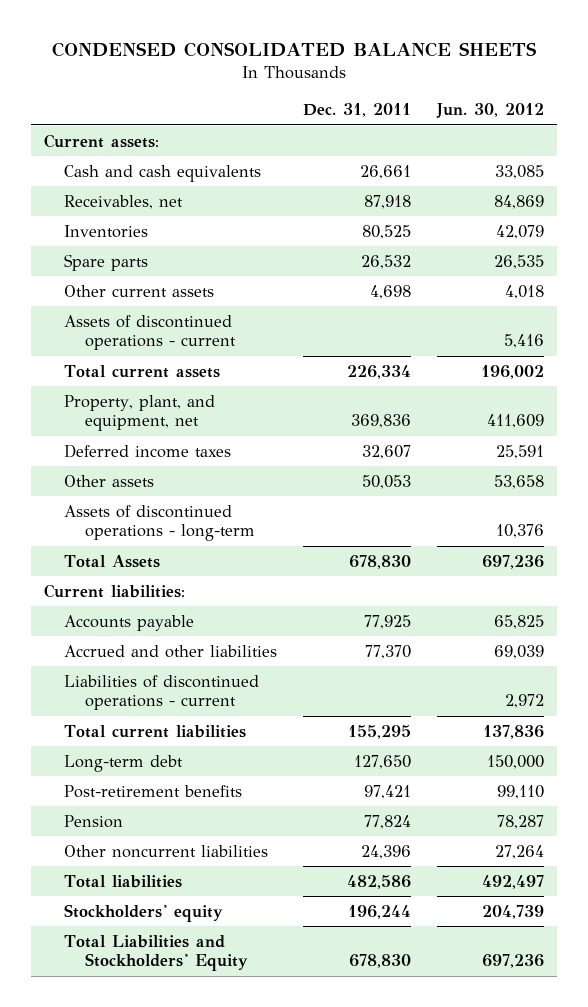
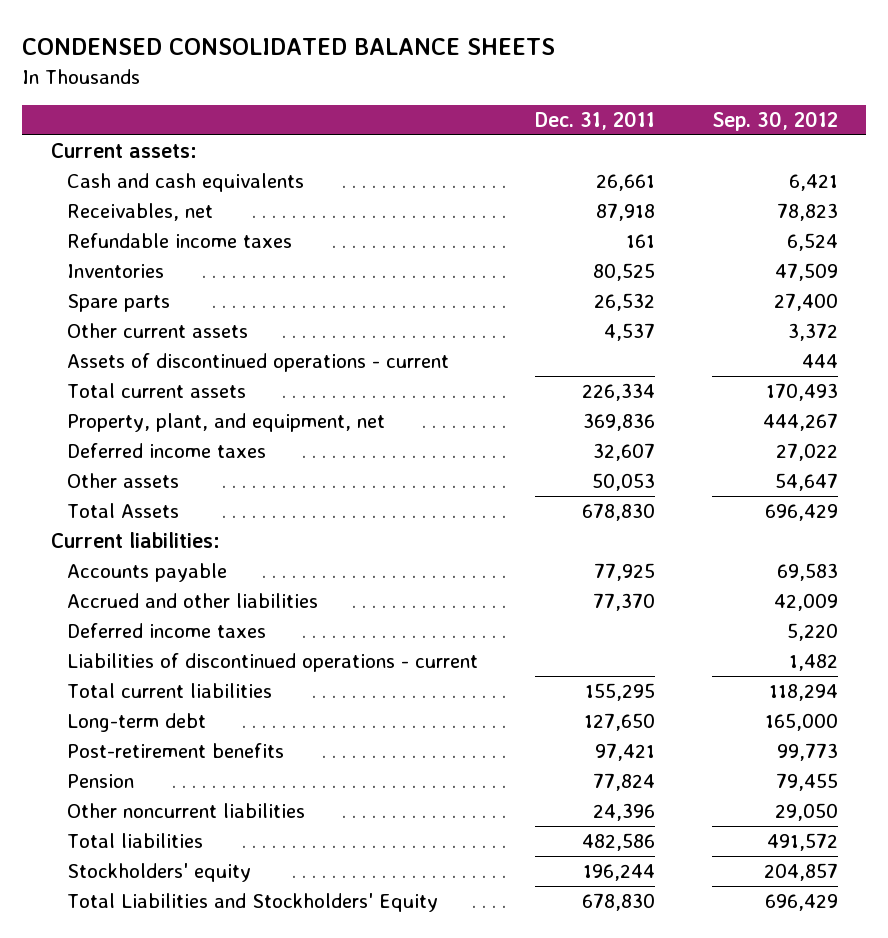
- | Dec. 31, 2011 | Jun. 30, 2012
+ | Dec. 31, 2011 | Sep. 30, 2012
+ Refundable income taxes | 161 | 6,524
- Other current assets | 4,698 | 4,018
+ Other current assets | 4,537 | 3,372
- Assets of discontinued operations - long-term | | 10,376
+ Deferred income taxes | | 5,220

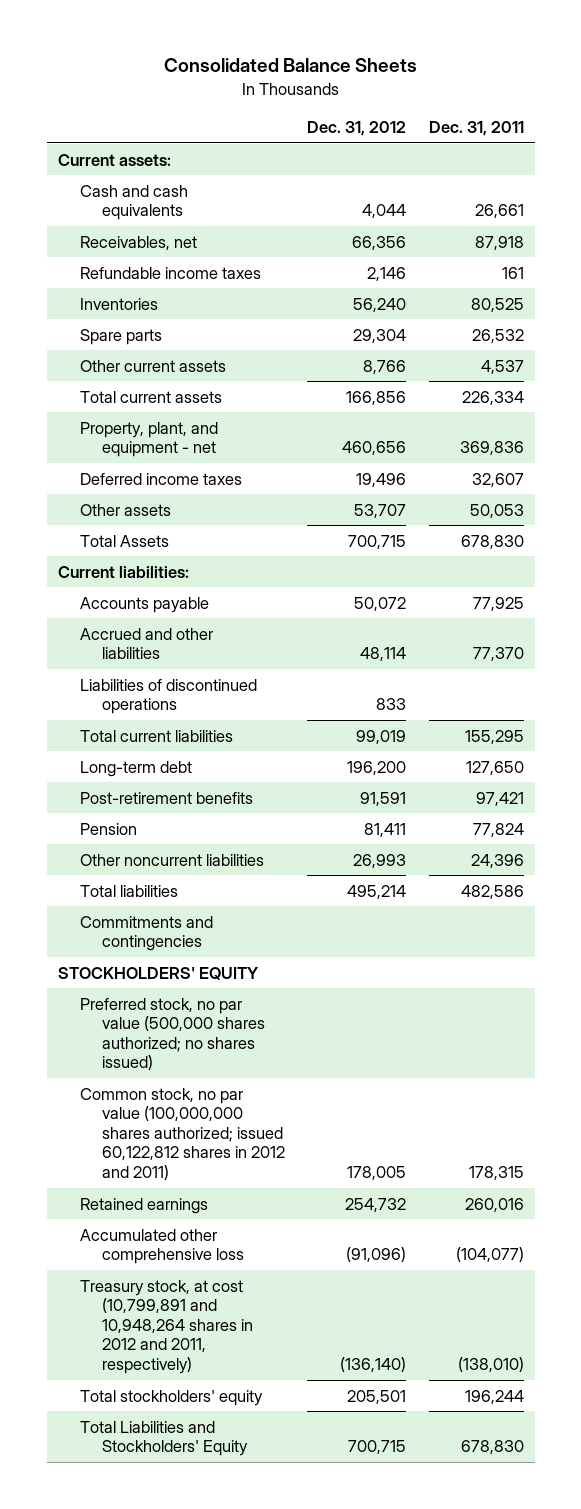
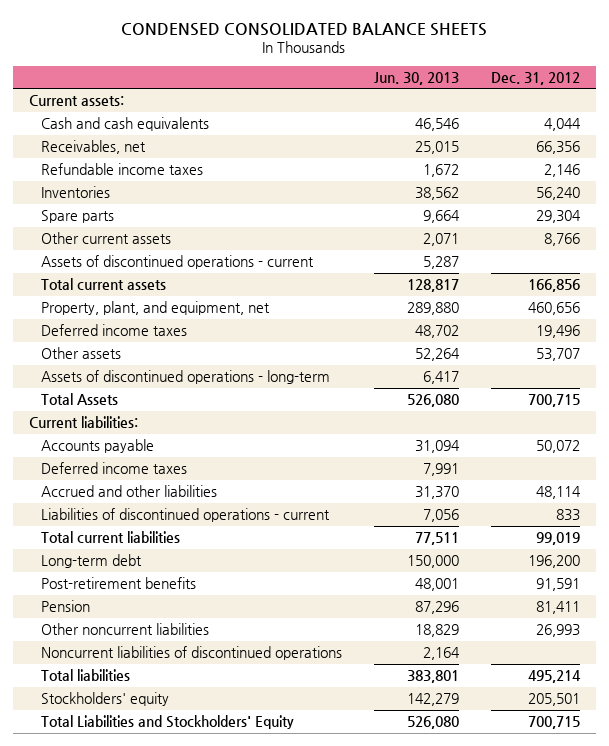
- Consolidated Balance Sheets
+ CONDENSED CONSOLIDATED BALANCE SHEETS
- | Dec. 31, 2012 | Dec. 31, 2011
+ | Jun. 30, 2013 | Dec. 31, 2012
+ Assets of discontinued operations - current | 5,287 |
- Property, plant, and equipment - net | 460,656 | 369,836
+ Property, plant, and equipment, net | 289,880 | 460,656
+ Assets of discontinued operations - long-term | 6,417 |
+ Deferred income taxes | 7,991 |
- Liabilities of discontinued operations | 833 |
+ Liabilities of discontinued operations - current | 7,056 | 833
+ Noncurrent liabilities of discontinued operations | 2,164 |
- Commitments and contingencies
- STOCKHOLDERS' EQUITY
- Preferred stock, no par value (500,000 shares authorized; no shares issued)
- Common stock, no par value (100,000,000 shares authorized; issued 60,122,812 shares in 2012 and 2011) | 178,005 | 178,315
- Retained earnings | 254,732 | 260,016
- Accumulated other comprehensive loss | (91,096) | (104,077)
- Treasury stock, at cost (10,799,891 and 10,948,264 shares in 2012 and 2011, respectively) | (136,140) | (138,010)
- Total stockholders' equity | 205,501 | 196,244
+ Stockholders' equity | 142,279 | 205,501

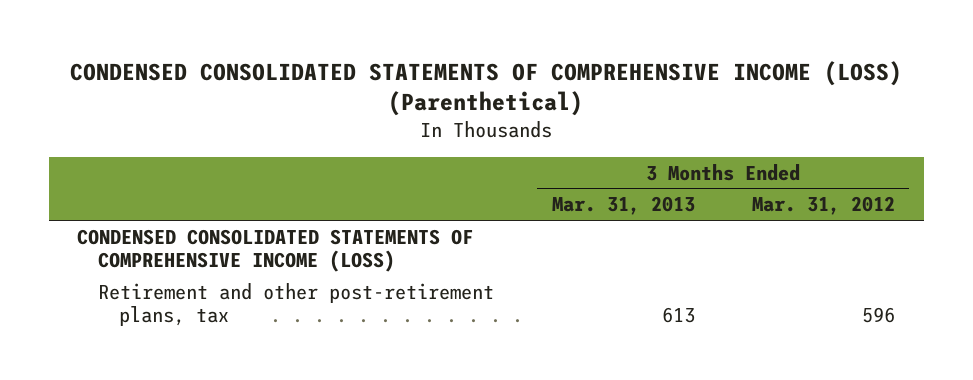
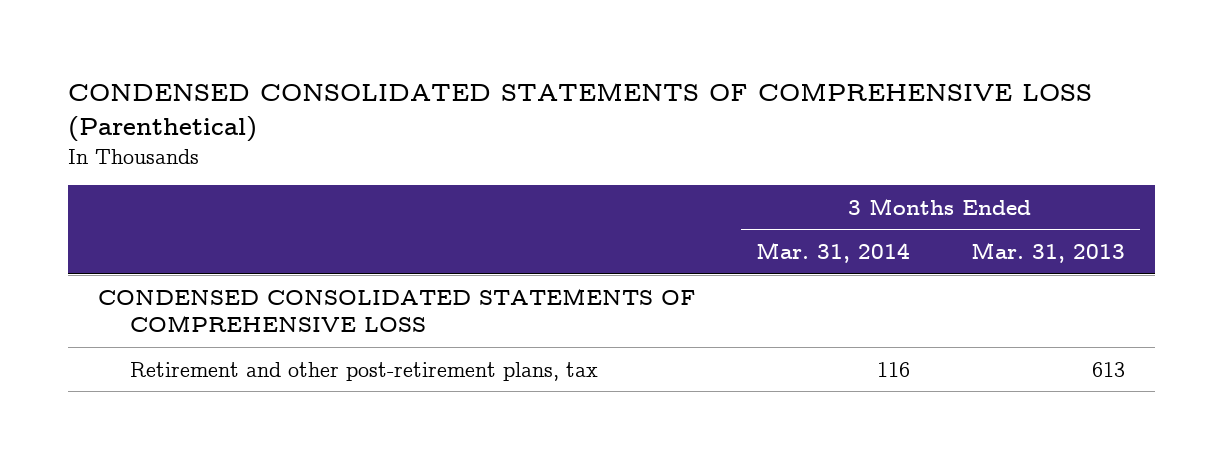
- CONDENSED CONSOLIDATED STATEMENTS OF COMPREHENSIVE INCOME (LOSS) (Parenthetical)
+ CONDENSED CONSOLIDATED STATEMENTS OF COMPREHENSIVE LOSS (Parenthetical)
- | 3 Months Ended Mar. 31, 2013 | 3 Months Ended Mar. 31, 2012
+ | 3 Months Ended Mar. 31, 2014 | 3 Months Ended Mar. 31, 2013
- CONDENSED CONSOLIDATED STATEMENTS OF COMPREHENSIVE INCOME (LOSS)
+ CONDENSED CONSOLIDATED STATEMENTS OF COMPREHENSIVE LOSS

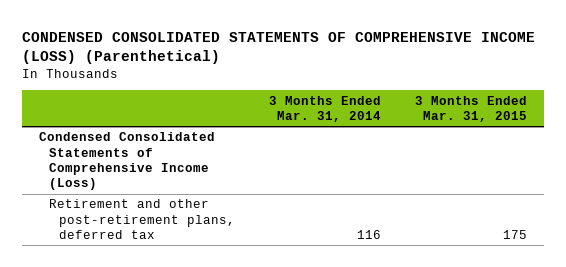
- CONDENSED CONSOLIDATED STATEMENTS OF COMPREHENSIVE LOSS (Parenthetical)
+ CONDENSED CONSOLIDATED STATEMENTS OF COMPREHENSIVE INCOME (LOSS) (Parenthetical)
- | 3 Months Ended Mar. 31, 2014 | 3 Months Ended Mar. 31, 2013
+ | 3 Months Ended Mar. 31, 2014 | 3 Months Ended Mar. 31, 2015
- CONDENSED CONSOLIDATED STATEMENTS OF COMPREHENSIVE LOSS
- Retirement and other post-retirement plans, tax | 116 | 613
+ Condensed Consolidated Statements of Comprehensive Income (Loss)
+ Retirement and other post-retirement plans, deferred tax | 116 | 175

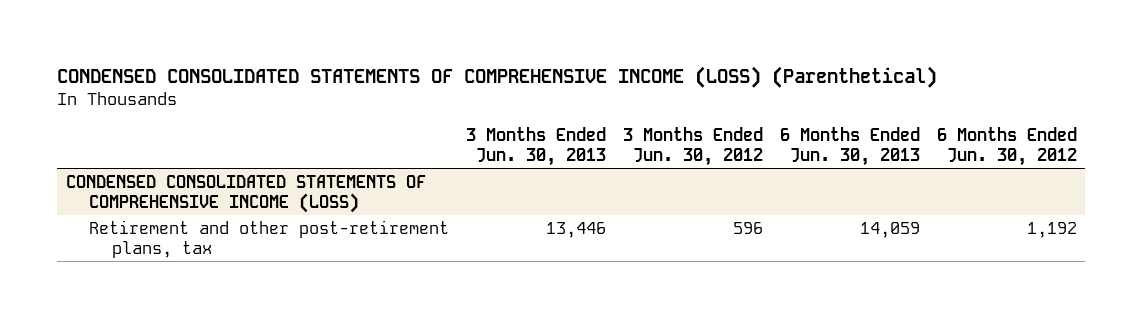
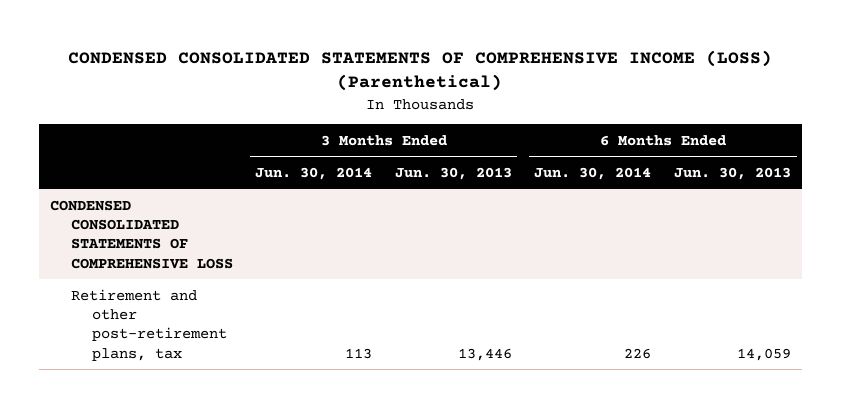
- | 3 Months Ended Jun. 30, 2013 | 3 Months Ended Jun. 30, 2012 | 6 Months Ended Jun. 30, 2013 | 6 Months Ended Jun. 30, 2012
+ | 3 Months Ended Jun. 30, 2014 | 3 Months Ended Jun. 30, 2013 | 6 Months Ended Jun. 30, 2014 | 6 Months Ended Jun. 30, 2013
- CONDENSED CONSOLIDATED STATEMENTS OF COMPREHENSIVE INCOME (LOSS)
+ CONDENSED CONSOLIDATED STATEMENTS OF COMPREHENSIVE LOSS

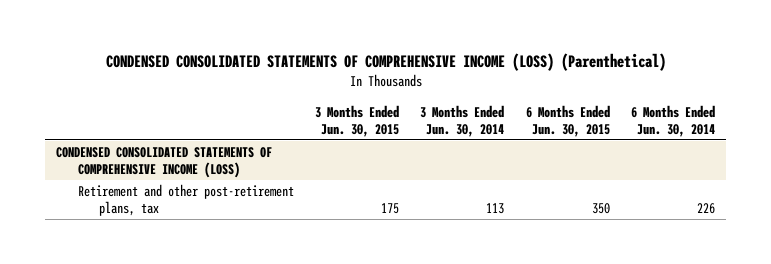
- | 3 Months Ended Jun. 30, 2014 | 3 Months Ended Jun. 30, 2013 | 6 Months Ended Jun. 30, 2014 | 6 Months Ended Jun. 30, 2013
+ | 3 Months Ended Jun. 30, 2015 | 3 Months Ended Jun. 30, 2014 | 6 Months Ended Jun. 30, 2015 | 6 Months Ended Jun. 30, 2014
- CONDENSED CONSOLIDATED STATEMENTS OF COMPREHENSIVE LOSS
+ CONDENSED CONSOLIDATED STATEMENTS OF COMPREHENSIVE INCOME (LOSS)

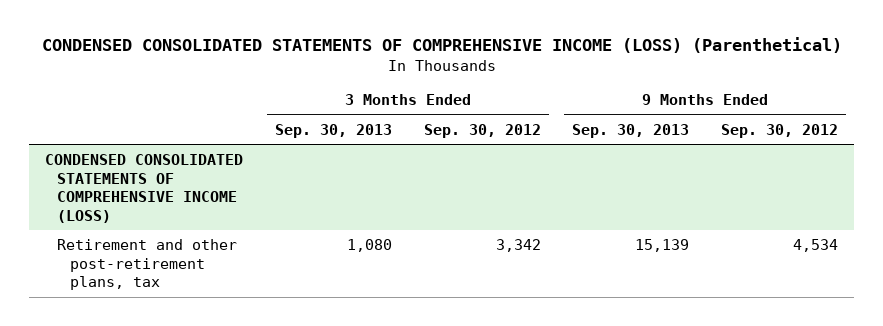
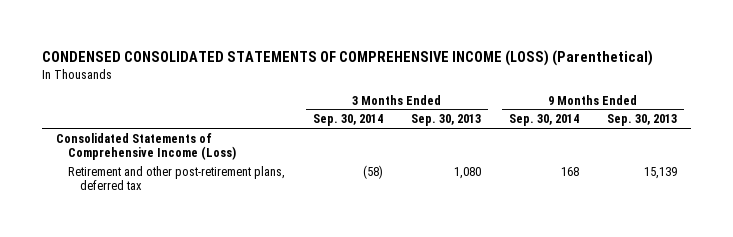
- | 3 Months Ended Sep. 30, 2013 | 3 Months Ended Sep. 30, 2012 | 9 Months Ended Sep. 30, 2013 | 9 Months Ended Sep. 30, 2012
+ | 3 Months Ended Sep. 30, 2014 | 3 Months Ended Sep. 30, 2013 | 9 Months Ended Sep. 30, 2014 | 9 Months Ended Sep. 30, 2013
- CONDENSED CONSOLIDATED STATEMENTS OF COMPREHENSIVE INCOME (LOSS)
- Retirement and other post-retirement plans, tax | 1,080 | 3,342 | 15,139 | 4,534
+ Consolidated Statements of Comprehensive Income (Loss)
+ Retirement and other post-retirement plans, deferred tax | (58) | 1,080 | 168 | 15,139

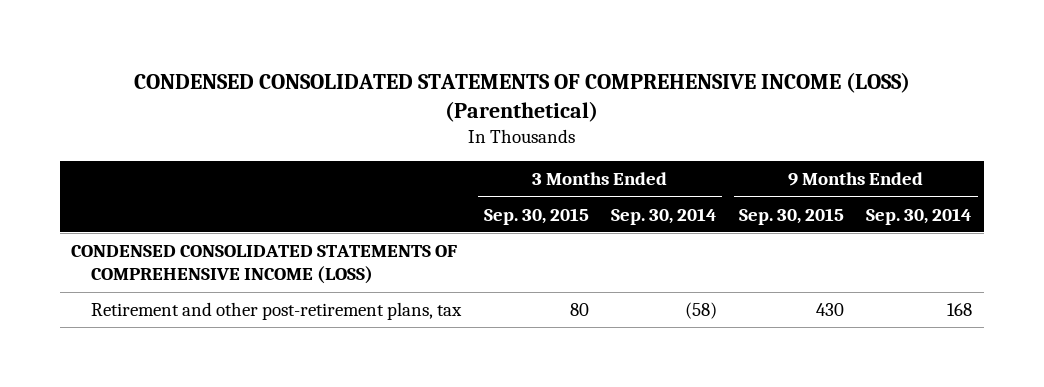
- | 3 Months Ended Sep. 30, 2014 | 3 Months Ended Sep. 30, 2013 | 9 Months Ended Sep. 30, 2014 | 9 Months Ended Sep. 30, 2013
+ | 3 Months Ended Sep. 30, 2015 | 3 Months Ended Sep. 30, 2014 | 9 Months Ended Sep. 30, 2015 | 9 Months Ended Sep. 30, 2014
- Consolidated Statements of Comprehensive Income (Loss)
- Retirement and other post-retirement plans, deferred tax | (58) | 1,080 | 168 | 15,139
+ CONDENSED CONSOLIDATED STATEMENTS OF COMPREHENSIVE INCOME (LOSS)
+ Retirement and other post-retirement plans, tax | 80 | (58) | 430 | 168

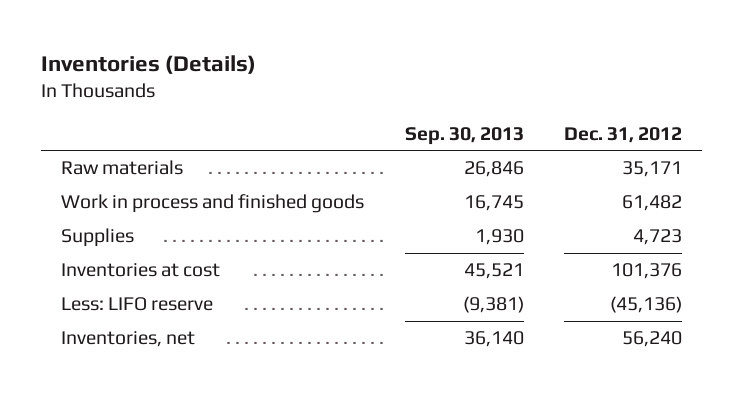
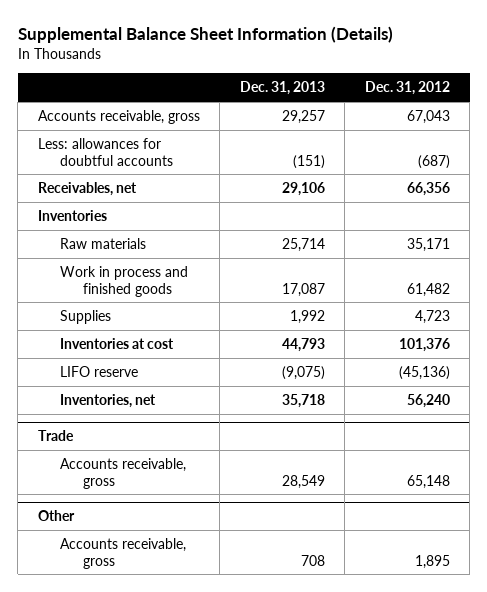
- Inventories (Details)
+ Supplemental Balance Sheet Information (Details)
- | Sep. 30, 2013 | Dec. 31, 2012
+ | Dec. 31, 2013 | Dec. 31, 2012
+ Accounts receivable, gross | 29,257 | 67,043
+ Less: allowances for doubtful accounts | (151) | (687)
+ Receivables, net | 29,106 | 66,356
+ Inventories
- Less: LIFO reserve | (9,381) | (45,136)
+ LIFO reserve | (9,075) | (45,136)
+ Trade
+ Accounts receivable, gross | 28,549 | 65,148
+ Other
+ Accounts receivable, gross | 708 | 1,895

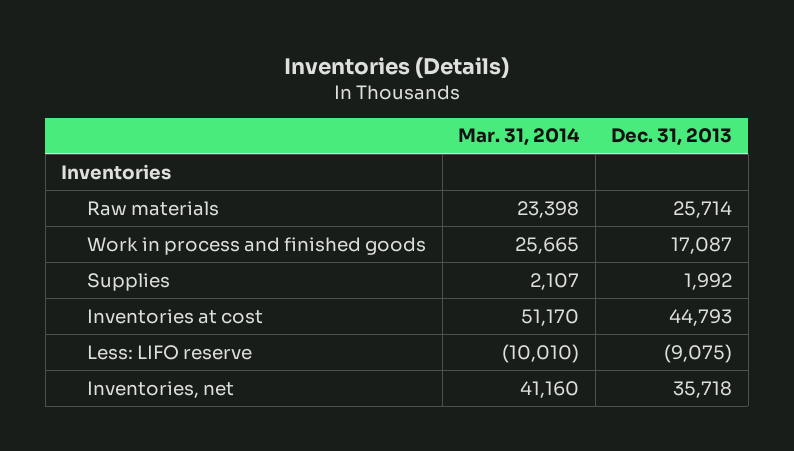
- Supplemental Balance Sheet Information (Details)
+ Inventories (Details)
- | Dec. 31, 2013 | Dec. 31, 2012
+ | Mar. 31, 2014 | Dec. 31, 2013
- Accounts receivable, gross | 29,257 | 67,043
- Less: allowances for doubtful accounts | (151) | (687)
- Receivables, net | 29,106 | 66,356
- LIFO reserve | (9,075) | (45,136)
+ Less: LIFO reserve | (10,010) | (9,075)
- Trade
- Accounts receivable, gross | 28,549 | 65,148
- Other
- Accounts receivable, gross | 708 | 1,895

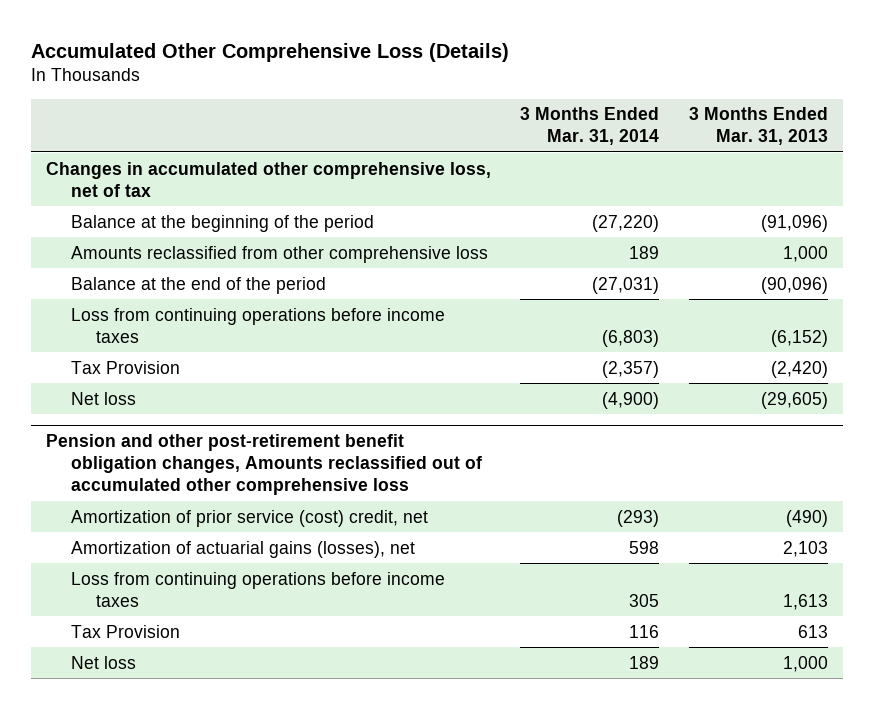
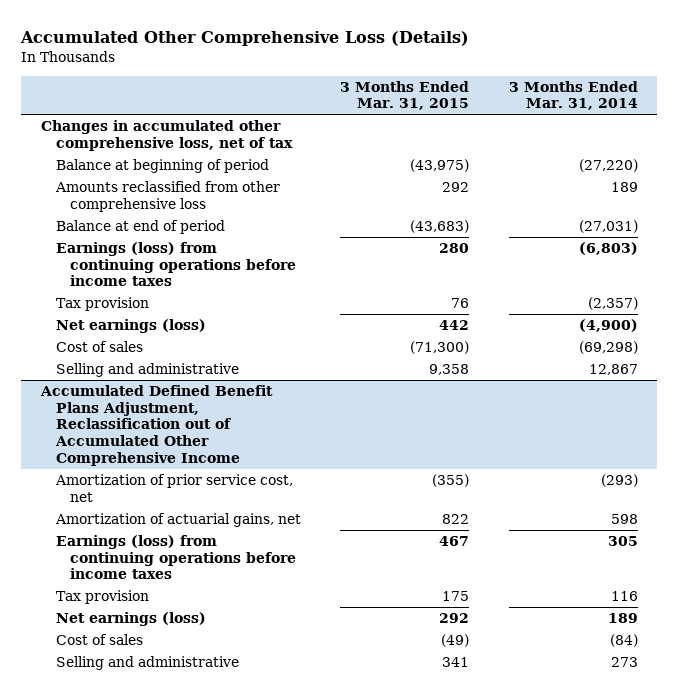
- | 3 Months Ended Mar. 31, 2014 | 3 Months Ended Mar. 31, 2013
+ | 3 Months Ended Mar. 31, 2015 | 3 Months Ended Mar. 31, 2014
- Balance at the beginning of the period | (27,220) | (91,096)
+ Balance at beginning of period | (43,975) | (27,220)
- Balance at the end of the period | (27,031) | (90,096)
- Loss from continuing operations before income taxes | (6,803) | (6,152)
- Tax Provision | (2,357) | (2,420)
- Net loss | (4,900) | (29,605)
- Pension and other post-retirement benefit obligation changes, Amounts reclassified out of accumulated other comprehensive loss
- Amortization of prior service (cost) credit, net | (293) | (490)
- Amortization of actuarial gains (losses), net | 598 | 2,103
- Loss from continuing operations before income taxes | 305 | 1,613
- Tax Provision | 116 | 613
- Net loss | 189 | 1,000
+ Balance at end of period | (43,683) | (27,031)
+ Earnings (loss) from continuing operations before income taxes | 280 | (6,803)
+ Tax provision | 76 | (2,357)
+ Net earnings (loss) | 442 | (4,900)
+ Cost of sales | (71,300) | (69,298)
+ Selling and administrative | 9,358 | 12,867
+ Accumulated Defined Benefit Plans Adjustment, Reclassification out of Accumulated Other Comprehensive Income
+ Amortization of prior service cost, net | (355) | (293)
+ Amortization of actuarial gains, net | 822 | 598
+ Earnings (loss) from continuing operations before income taxes | 467 | 305
+ Tax provision | 175 | 116
+ Net earnings (loss) | 292 | 189
+ Cost of sales | (49) | (84)
+ Selling and administrative | 341 | 273

